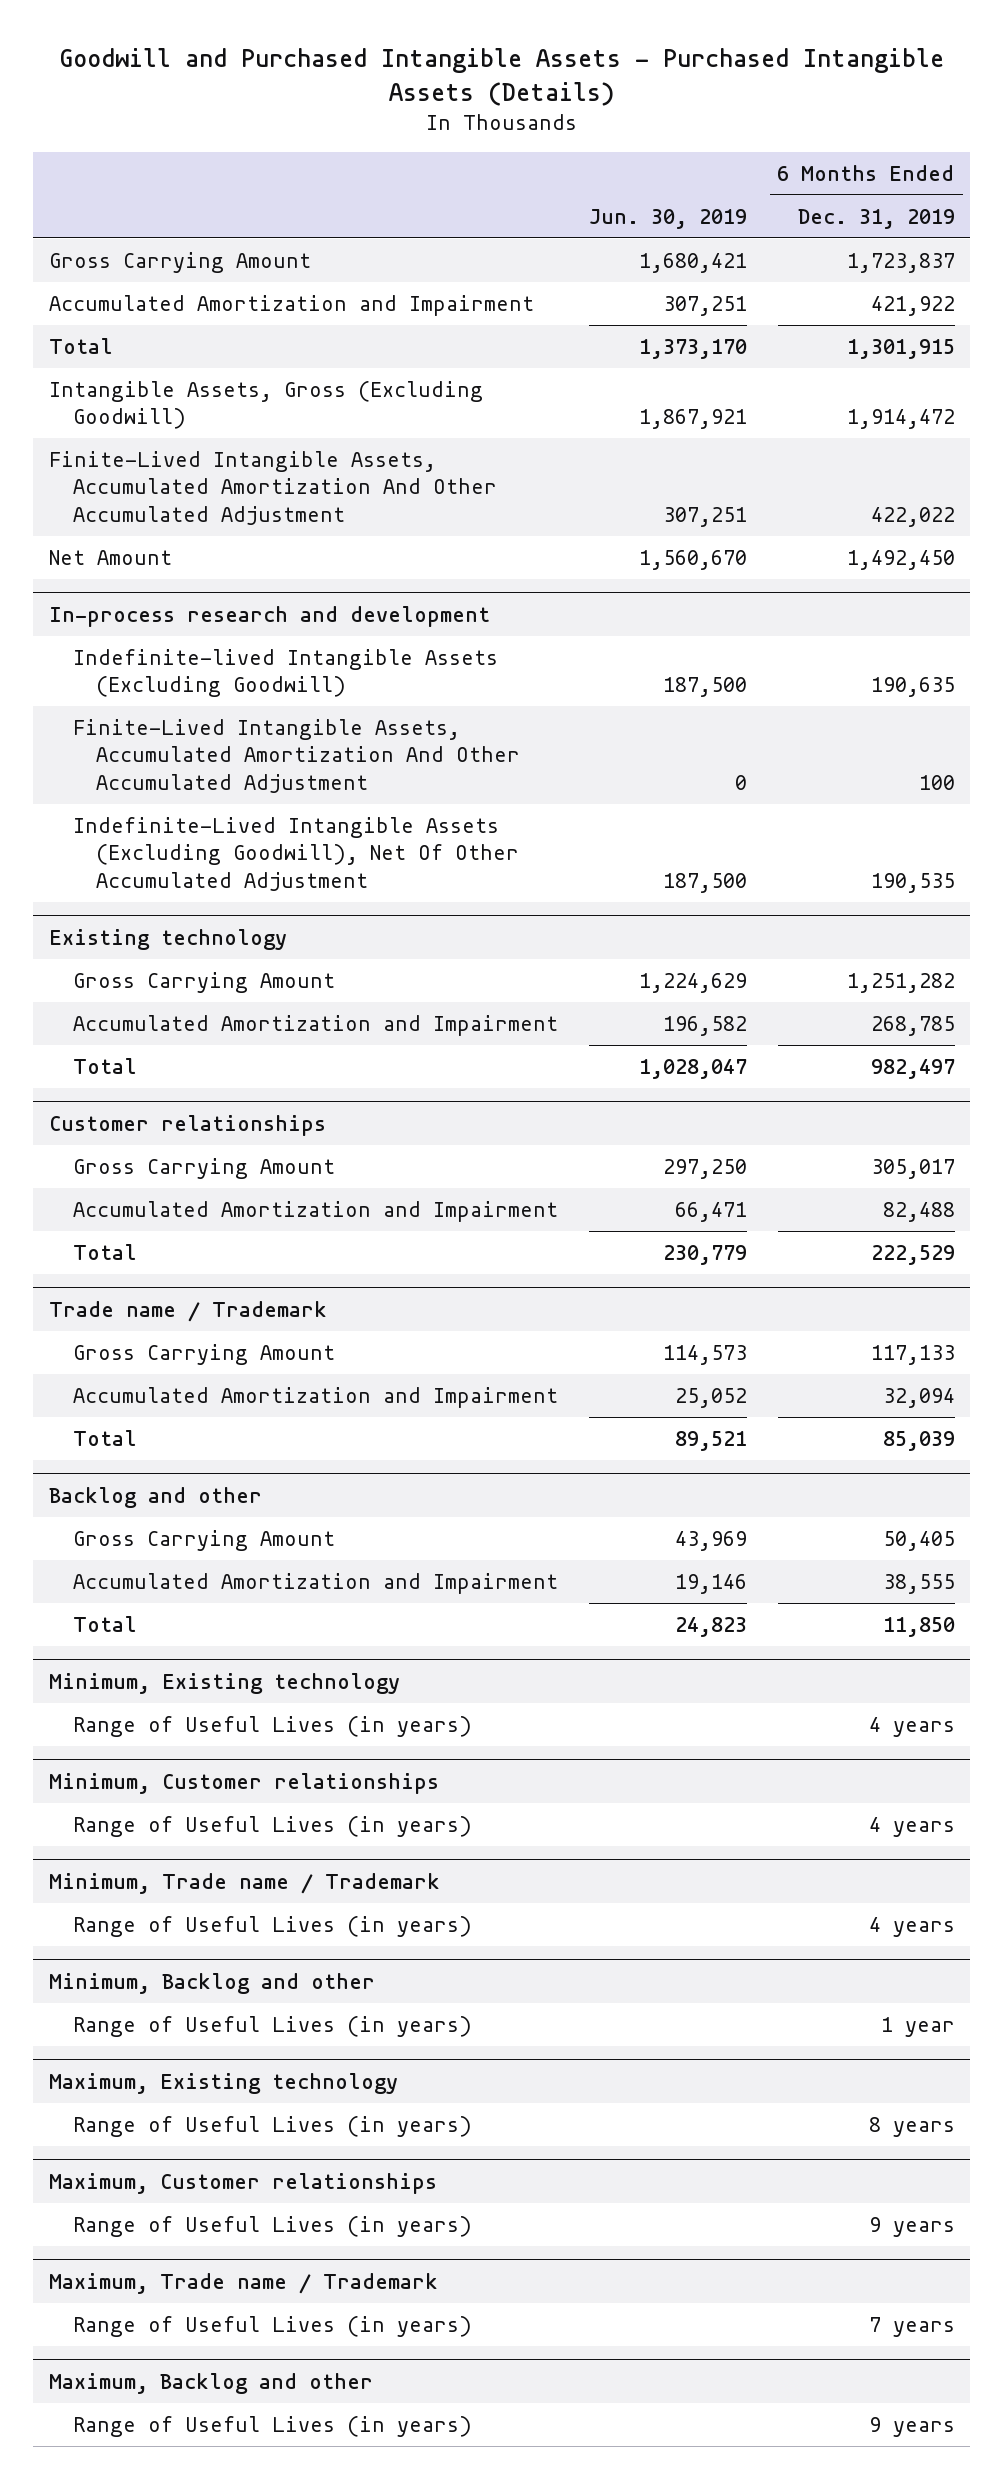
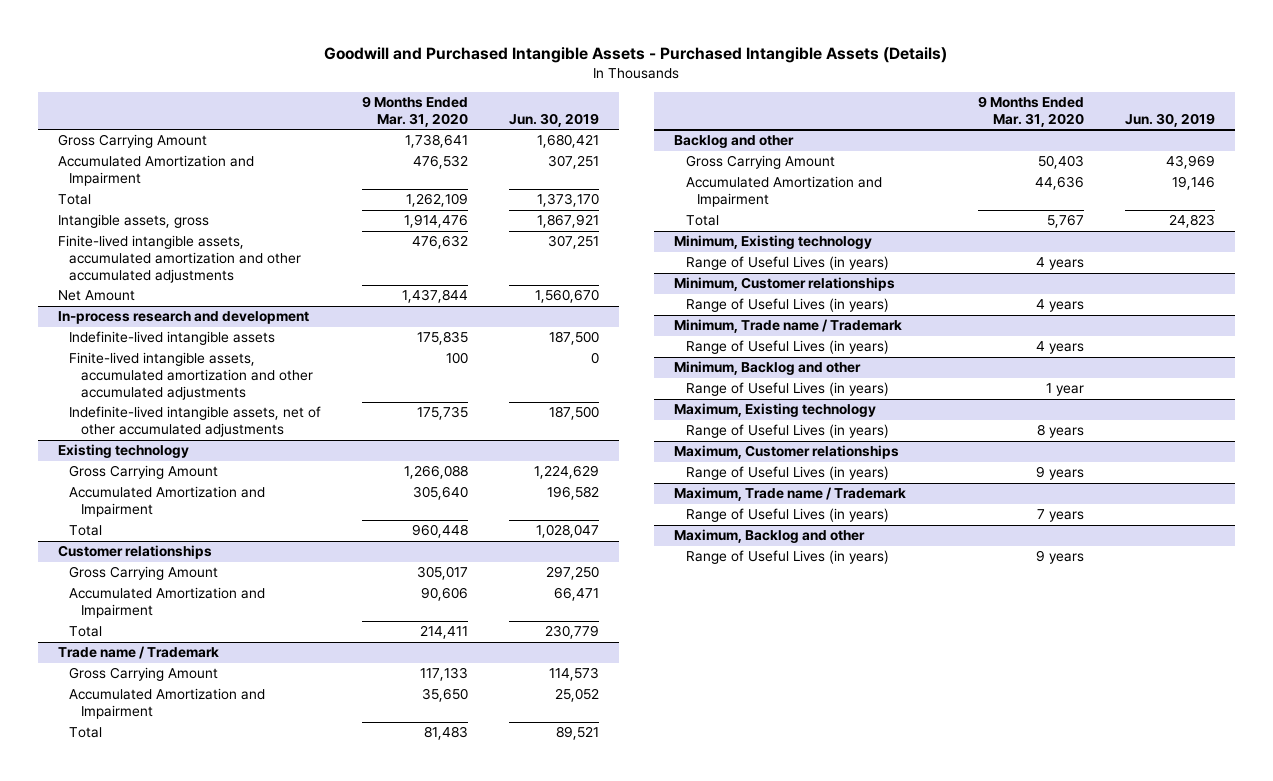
- | Jun. 30, 2019 | 6 Months Ended Dec. 31, 2019
+ | 9 Months Ended Mar. 31, 2020 | Jun. 30, 2019
- Intangible Assets, Gross (Excluding Goodwill) | 1,867,921 | 1,914,472
- Finite-Lived Intangible Assets, Accumulated Amortization And Other Accumulated Adjustment | 307,251 | 422,022
+ Intangible assets, gross | 1,914,476 | 1,867,921
+ Finite-lived intangible assets, accumulated amortization and other accumulated adjustments | 476,632 | 307,251
@ In-process research and development
- Indefinite-lived Intangible Assets (Excluding Goodwill) | 187,500 | 190,635
- Finite-Lived Intangible Assets, Accumulated Amortization And Other Accumulated Adjustment | 0 | 100
- Indefinite-Lived Intangible Assets (Excluding Goodwill), Net Of Other Accumulated Adjustment | 187,500 | 190,535
+ Indefinite-lived intangible assets | 175,835 | 187,500
+ Finite-lived intangible assets, accumulated amortization and other accumulated adjustments | 100 | 0
+ Indefinite-lived intangible assets, net of other accumulated adjustments | 175,735 | 187,500

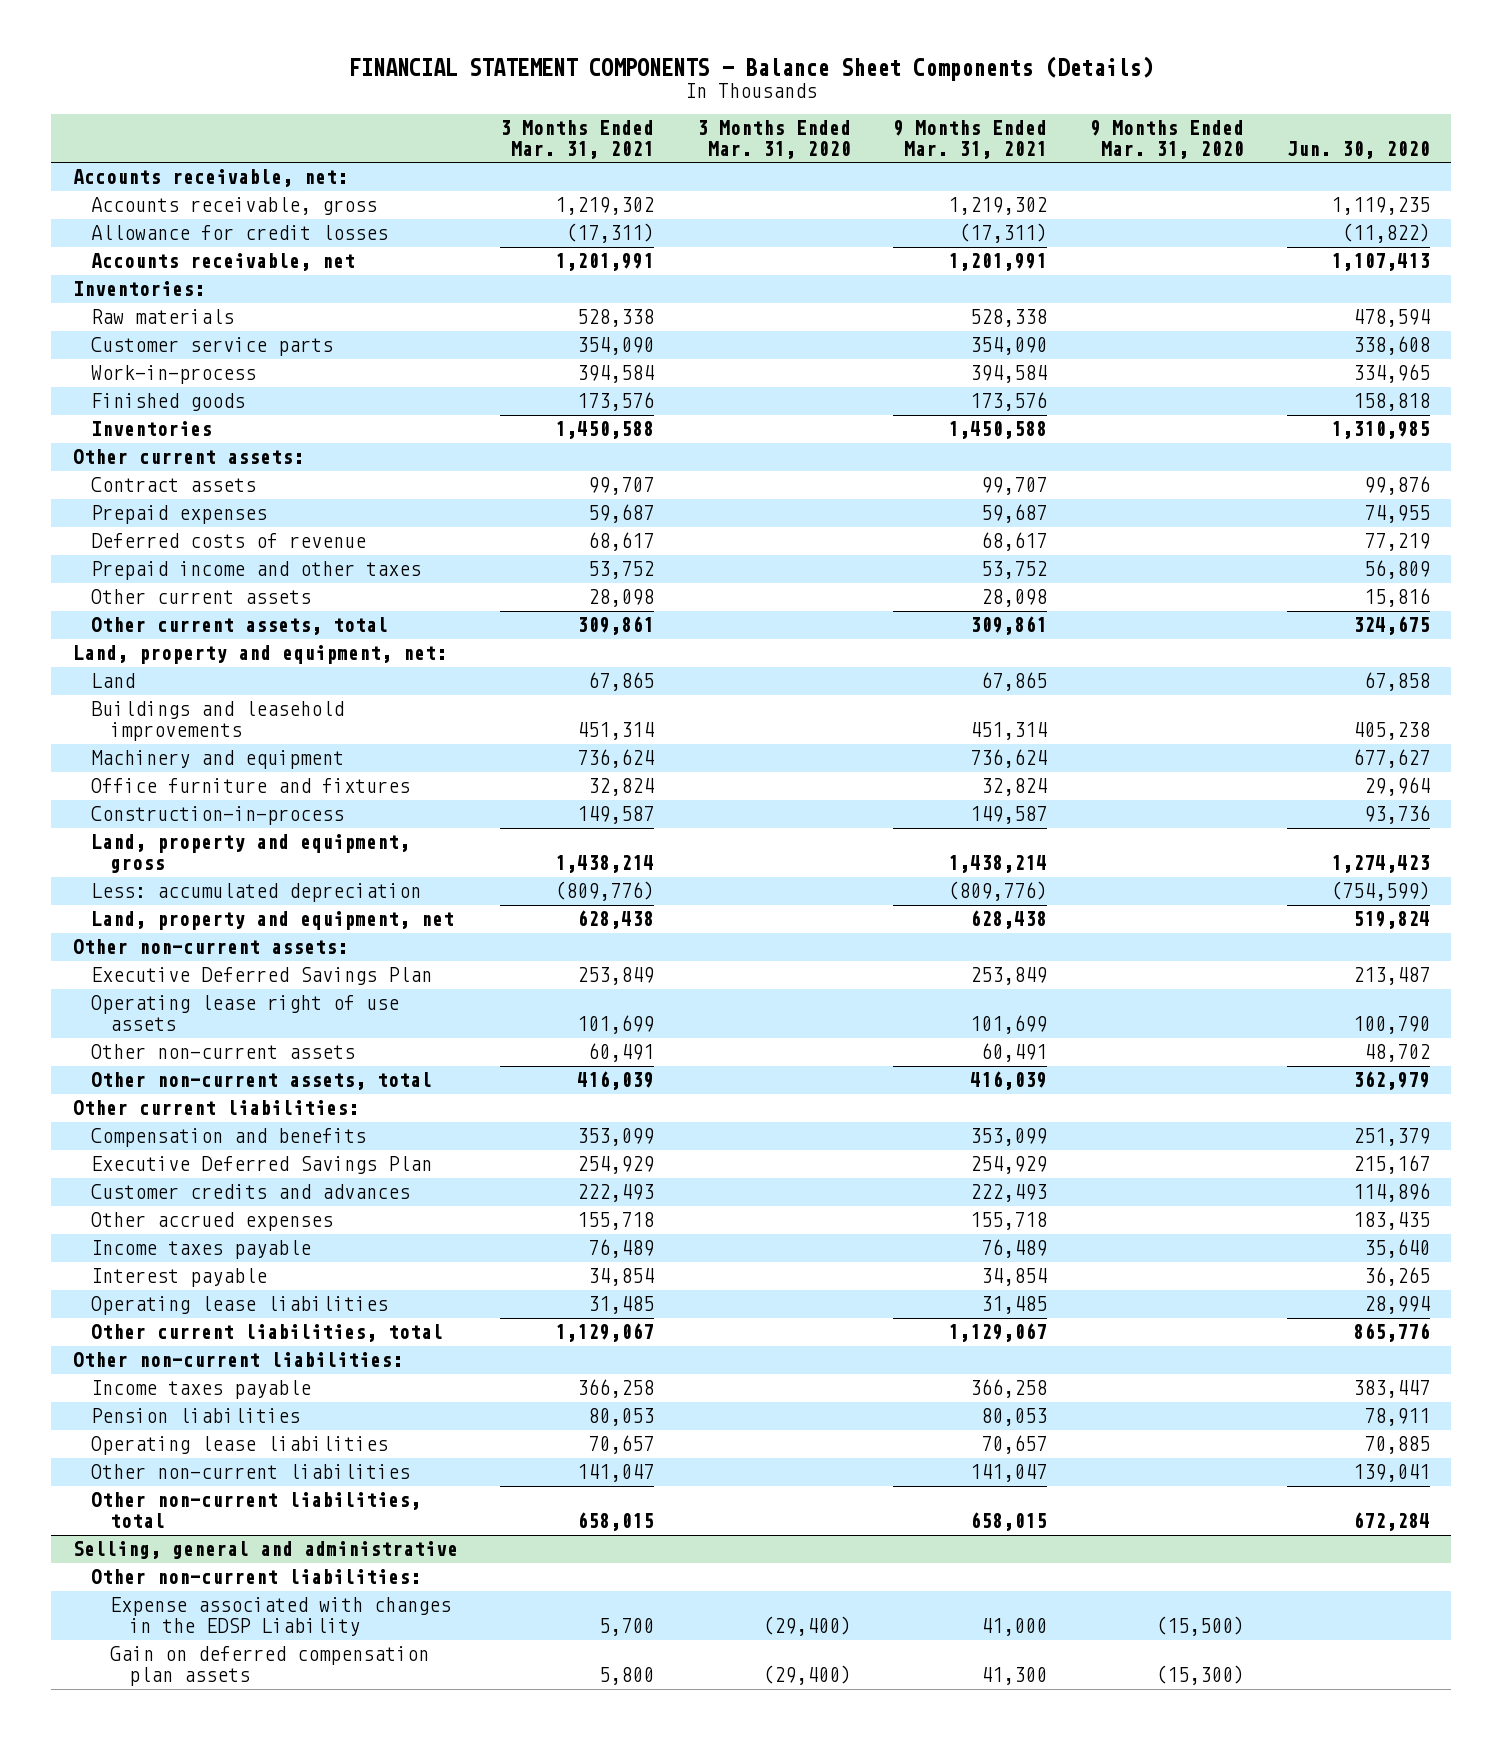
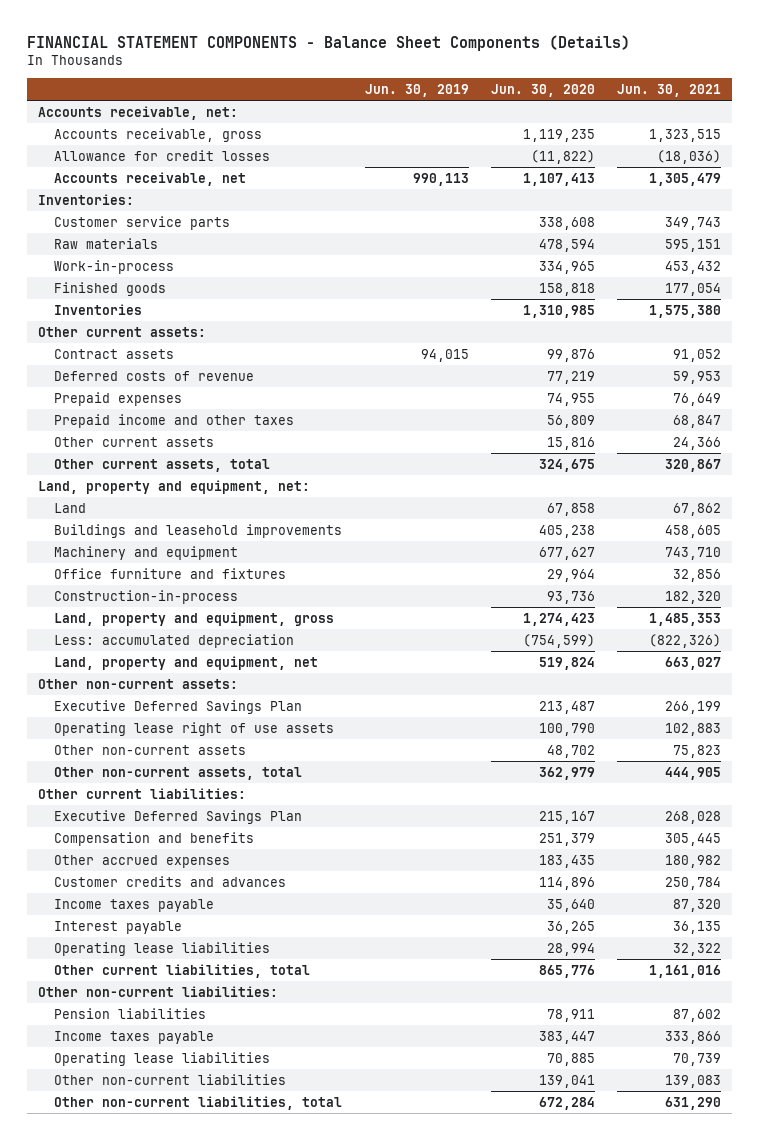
- | 3 Months Ended Mar. 31, 2021 | 3 Months Ended Mar. 31, 2020 | 9 Months Ended Mar. 31, 2021 | 9 Months Ended Mar. 31, 2020 | Jun. 30, 2020
+ | Jun. 30, 2019 | Jun. 30, 2020 | Jun. 30, 2021
moved down: Raw materials | | 478,594 | 595,151
moved down: Prepaid expenses | | 74,955 | 76,649
moved down: Compensation and benefits | | 251,379 | 305,445
moved down: Customer credits and advances | | 114,896 | 250,784
moved down: Income taxes payable | | 383,447 | 333,866
- Selling, general and administrative
- Other non-current liabilities:
- Expense associated with changes in the EDSP Liability | 5,700 | (29,400) | 41,000 | (15,500) |
- Gain on deferred compensation plan assets | 5,800 | (29,400) | 41,300 | (15,300) |

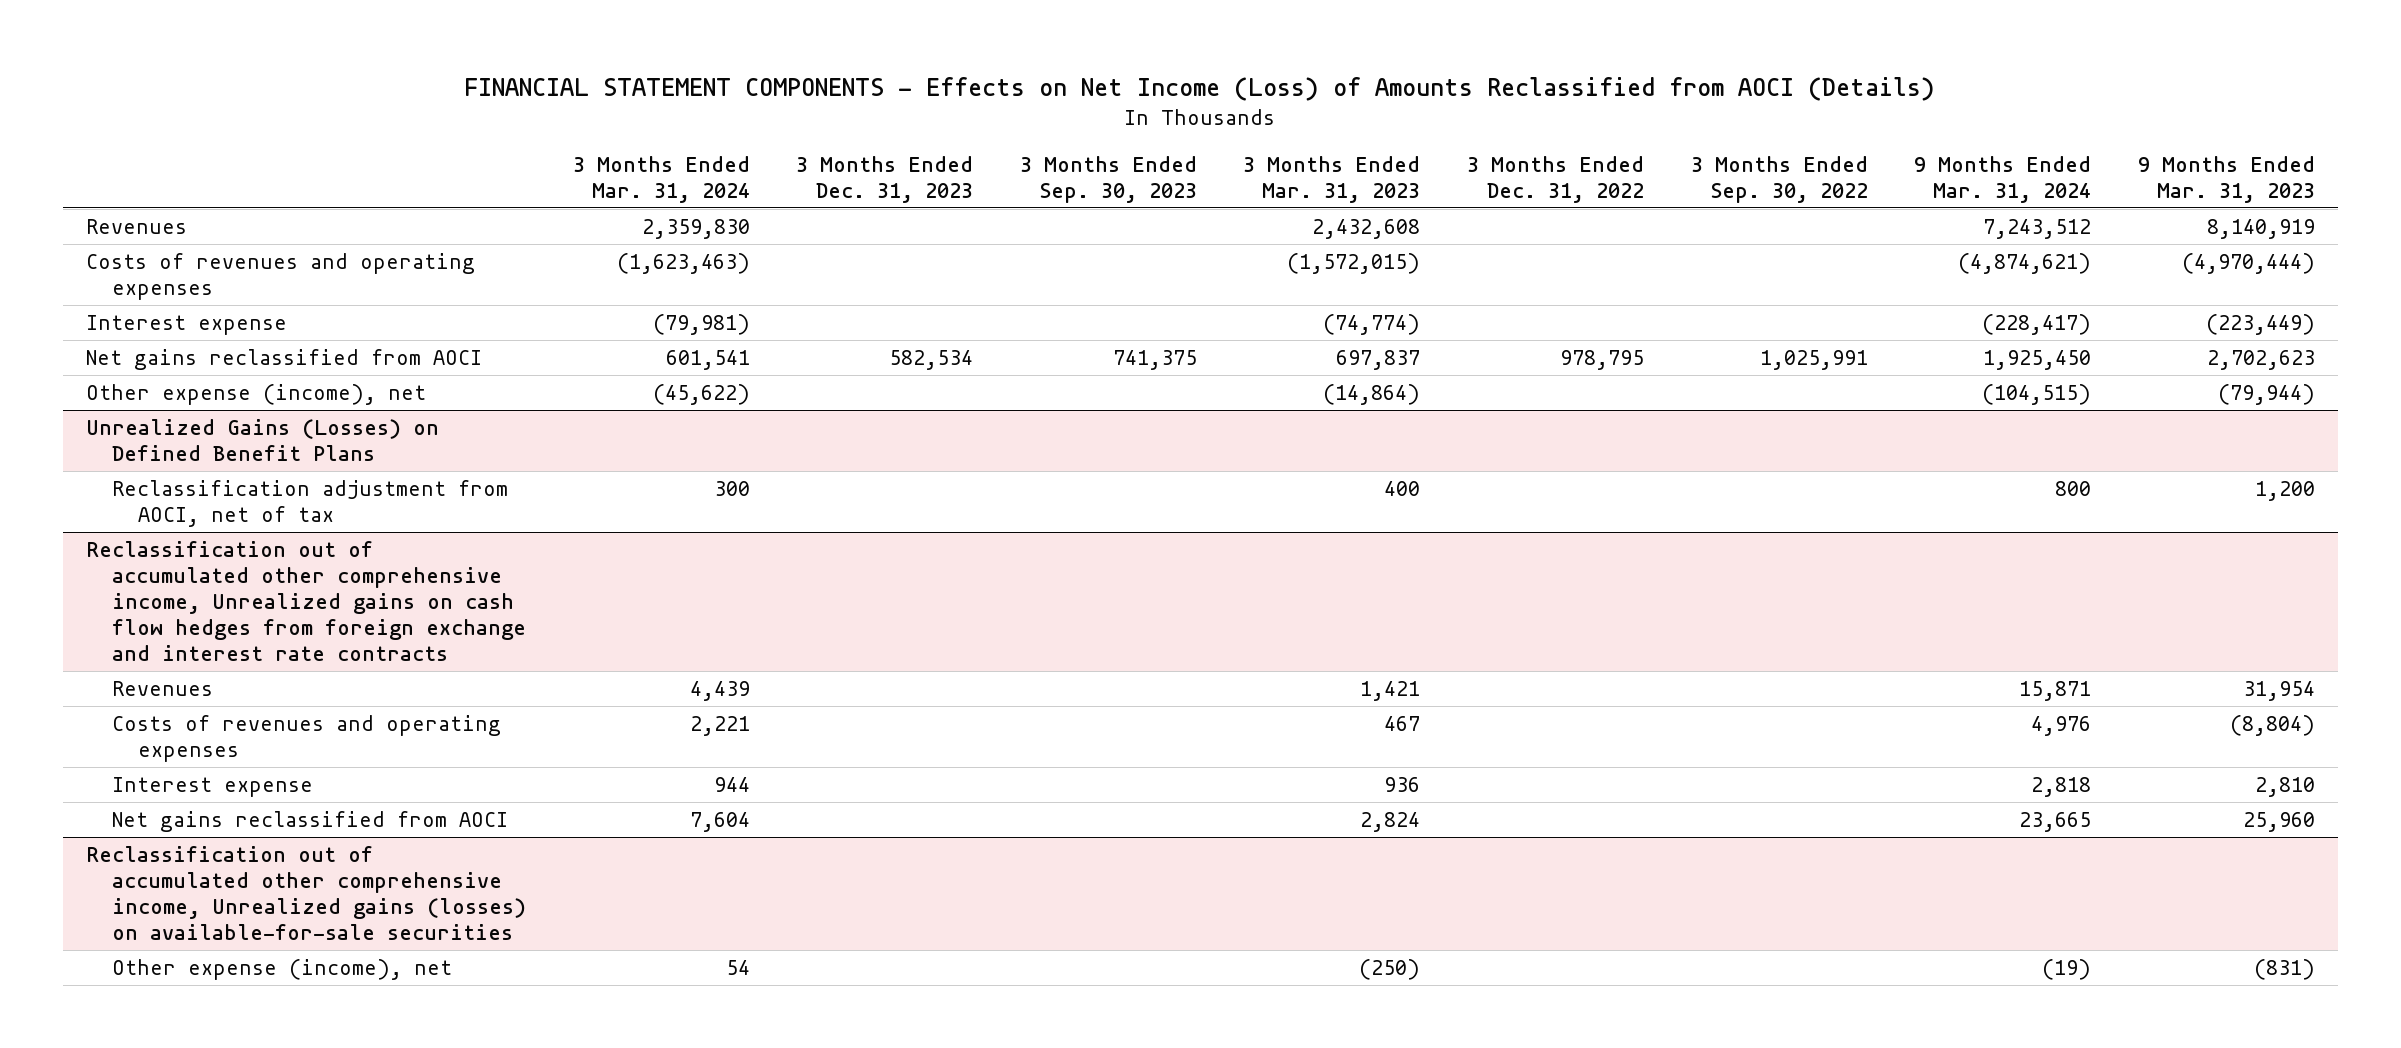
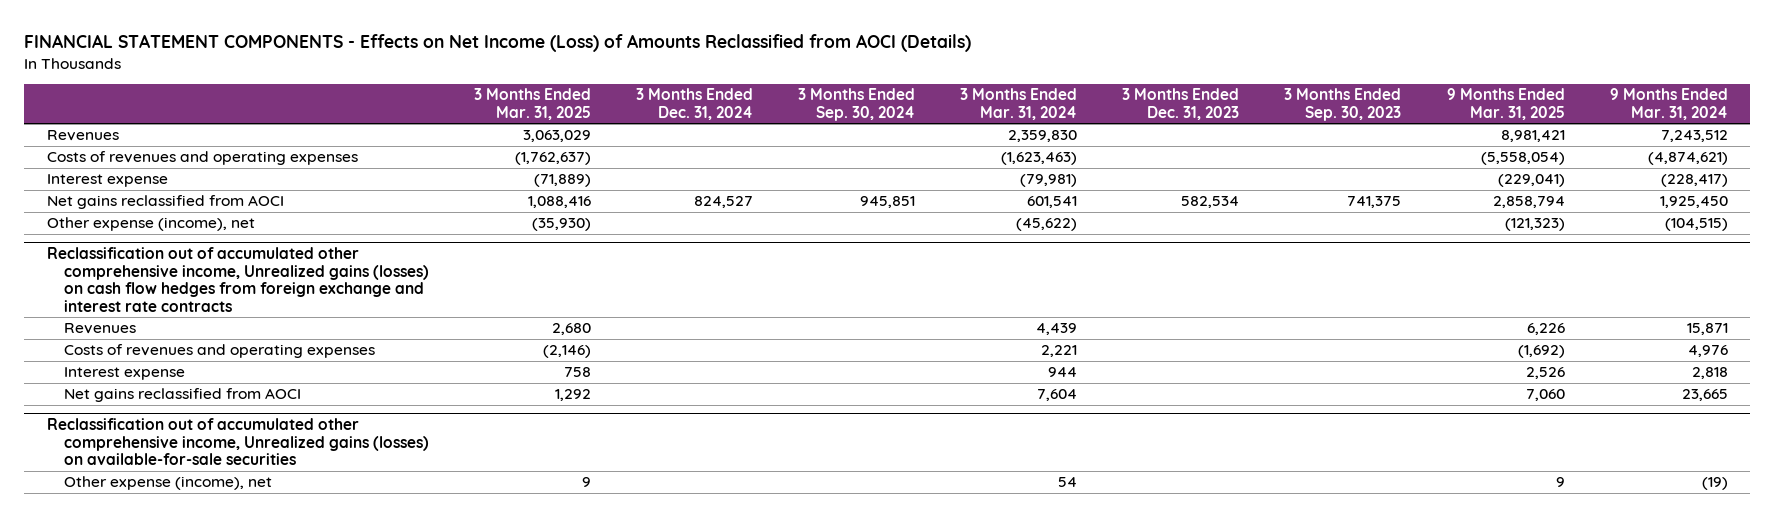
- | 3 Months Ended Mar. 31, 2024 | 3 Months Ended Dec. 31, 2023 | 3 Months Ended Sep. 30, 2023 | 3 Months Ended Mar. 31, 2023 | 3 Months Ended Dec. 31, 2022 | 3 Months Ended Sep. 30, 2022 | 9 Months Ended Mar. 31, 2024 | 9 Months Ended Mar. 31, 2023
+ | 3 Months Ended Mar. 31, 2025 | 3 Months Ended Dec. 31, 2024 | 3 Months Ended Sep. 30, 2024 | 3 Months Ended Mar. 31, 2024 | 3 Months Ended Dec. 31, 2023 | 3 Months Ended Sep. 30, 2023 | 9 Months Ended Mar. 31, 2025 | 9 Months Ended Mar. 31, 2024
- Unrealized Gains (Losses) on Defined Benefit Plans
- Reclassification adjustment from AOCI, net of tax | 300 | | | 400 | | | 800 | 1,200
- Reclassification out of accumulated other comprehensive income, Unrealized gains on cash flow hedges from foreign exchange and interest rate contracts
+ Reclassification out of accumulated other comprehensive income, Unrealized gains (losses) on cash flow hedges from foreign exchange and interest rate contracts

